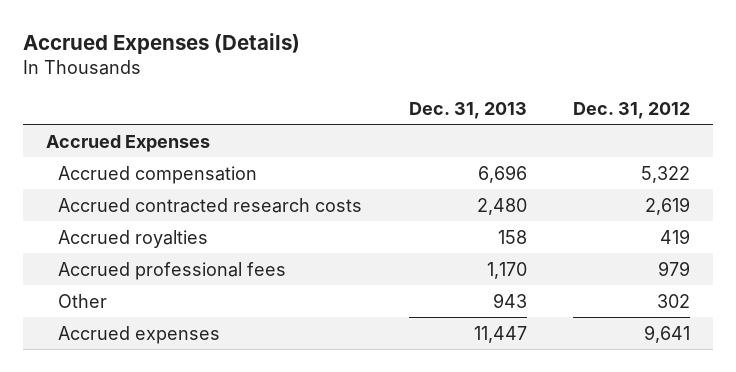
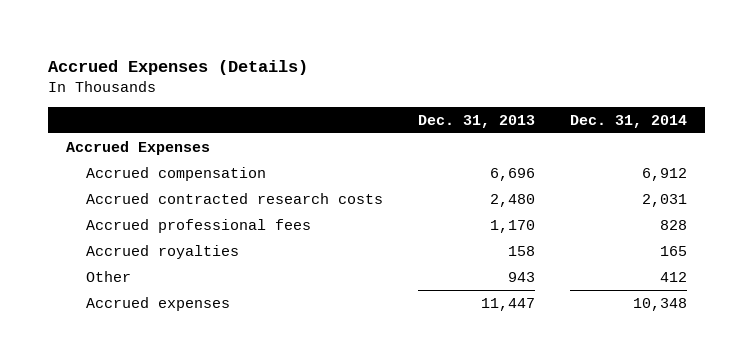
- | Dec. 31, 2013 | Dec. 31, 2012
+ | Dec. 31, 2013 | Dec. 31, 2014
moved down: Accrued royalties | 158 | 165

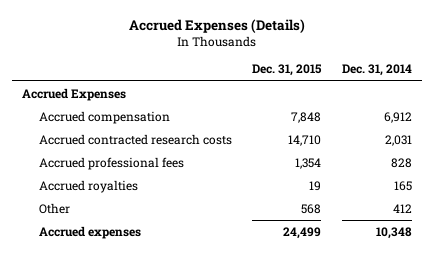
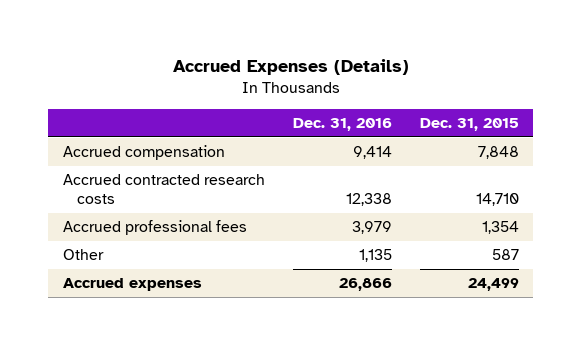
- | Dec. 31, 2015 | Dec. 31, 2014
+ | Dec. 31, 2016 | Dec. 31, 2015
- Accrued Expenses
- Accrued royalties | 19 | 165
- Other | 568 | 412
+ Other | 1,135 | 587

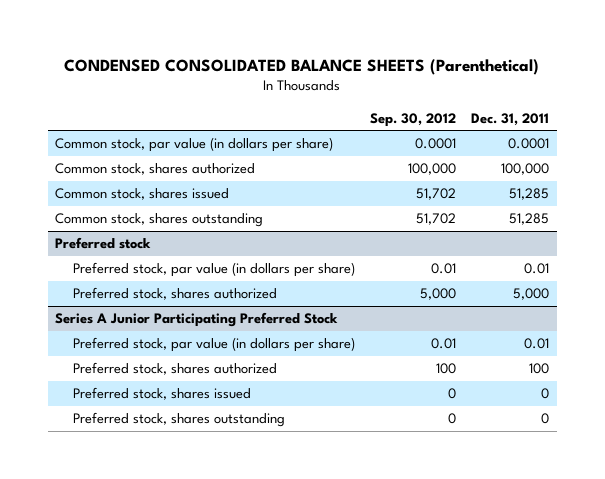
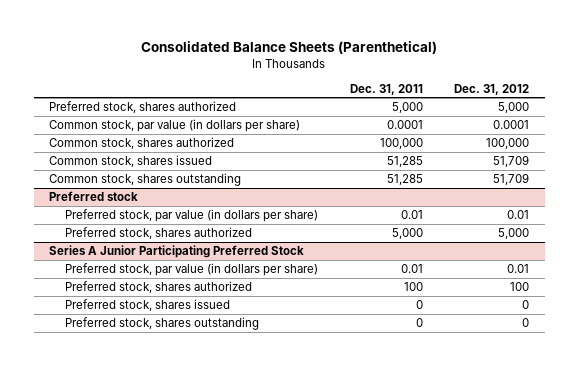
- CONDENSED CONSOLIDATED BALANCE SHEETS (Parenthetical)
+ Consolidated Balance Sheets (Parenthetical)
- | Sep. 30, 2012 | Dec. 31, 2011
+ | Dec. 31, 2011 | Dec. 31, 2012
+ Preferred stock, shares authorized | 5,000 | 5,000

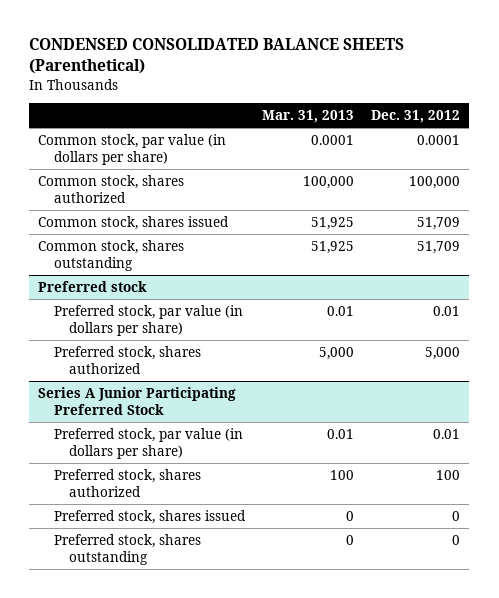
- Consolidated Balance Sheets (Parenthetical)
+ CONDENSED CONSOLIDATED BALANCE SHEETS (Parenthetical)
- | Dec. 31, 2011 | Dec. 31, 2012
+ | Mar. 31, 2013 | Dec. 31, 2012
- Preferred stock, shares authorized | 5,000 | 5,000

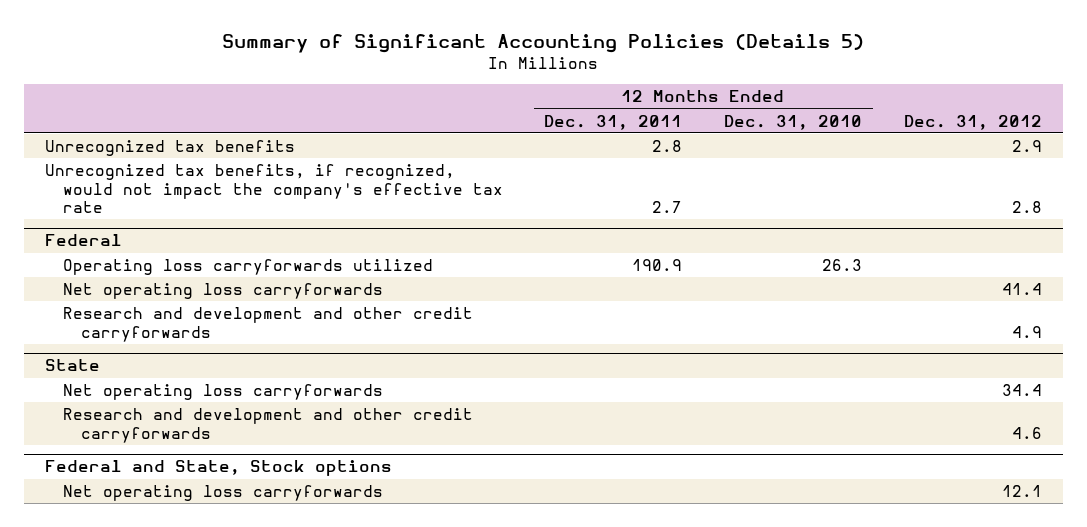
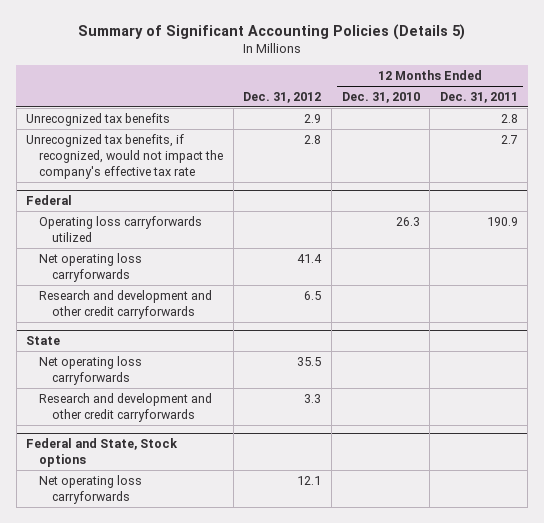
- | 12 Months Ended Dec. 31, 2011 | 12 Months Ended Dec. 31, 2010 | Dec. 31, 2012
+ | Dec. 31, 2012 | 12 Months Ended Dec. 31, 2010 | 12 Months Ended Dec. 31, 2011
@ Federal
- Research and development and other credit carryforwards | | | 4.9
+ Research and development and other credit carryforwards | 6.5 | |
@ State
- Net operating loss carryforwards | | | 34.4
- Research and development and other credit carryforwards | | | 4.6
+ Net operating loss carryforwards | 35.5 | |
+ Research and development and other credit carryforwards | 3.3 | |

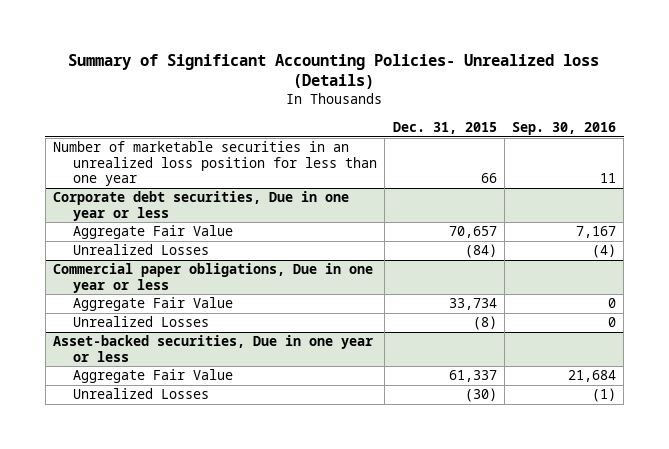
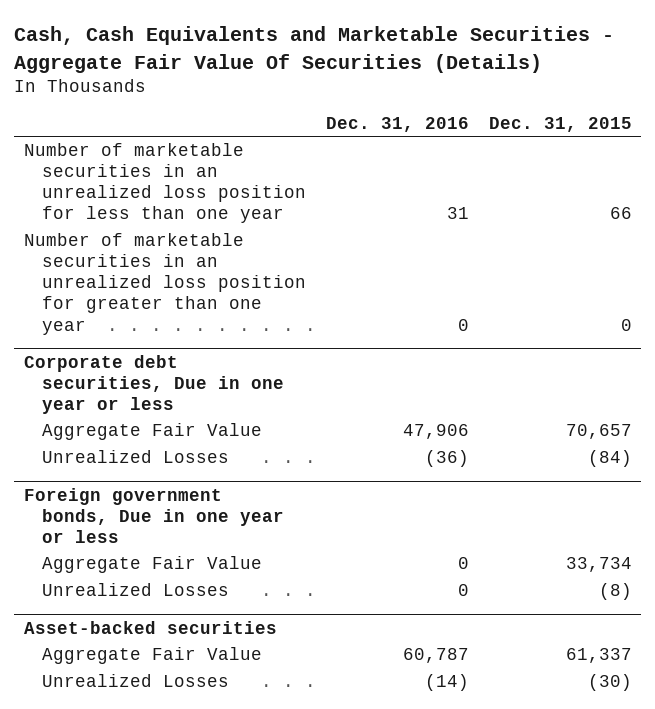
- Summary of Significant Accounting Policies- Unrealized loss (Details)
+ Cash, Cash Equivalents and Marketable Securities - Aggregate Fair Value Of Securities (Details)
- | Dec. 31, 2015 | Sep. 30, 2016
+ | Dec. 31, 2016 | Dec. 31, 2015
+ Number of marketable securities in an unrealized loss position for greater than one year | 0 | 0
- Commercial paper obligations, Due in one year or less
+ Foreign government bonds, Due in one year or less
- Asset-backed securities, Due in one year or less
+ Asset-backed securities

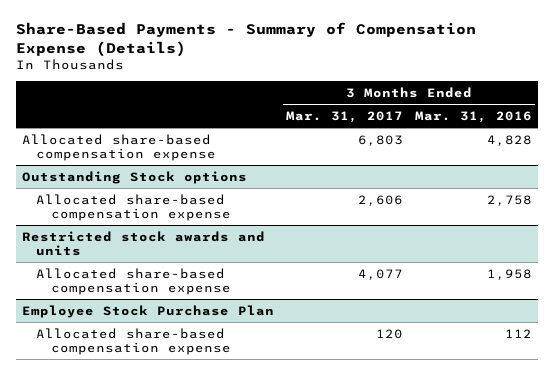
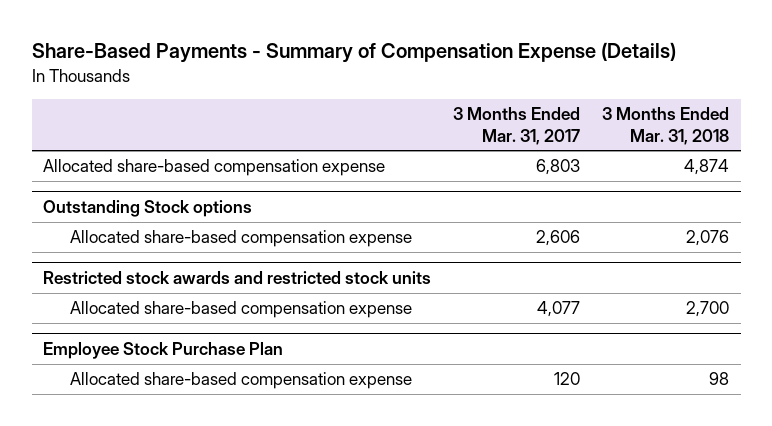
- | 3 Months Ended Mar. 31, 2017 | 3 Months Ended Mar. 31, 2016
+ | 3 Months Ended Mar. 31, 2017 | 3 Months Ended Mar. 31, 2018
- Restricted stock awards and units
+ Restricted stock awards and restricted stock units

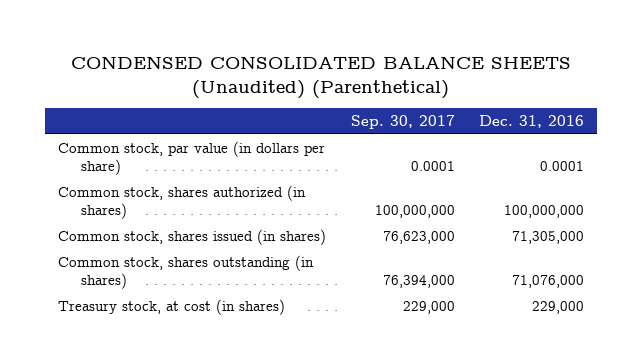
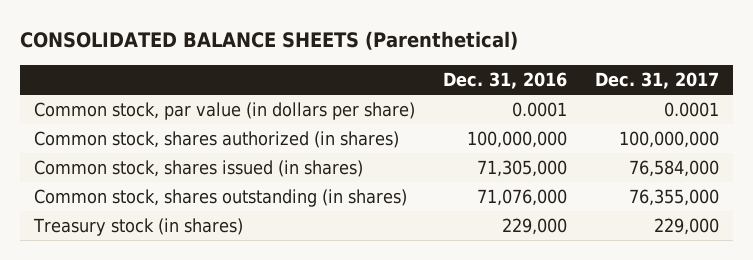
- CONDENSED CONSOLIDATED BALANCE SHEETS (Unaudited) (Parenthetical)
+ CONSOLIDATED BALANCE SHEETS (Parenthetical)
- | Sep. 30, 2017 | Dec. 31, 2016
+ | Dec. 31, 2016 | Dec. 31, 2017
- Treasury stock, at cost (in shares) | 229,000 | 229,000
+ Treasury stock (in shares) | 229,000 | 229,000

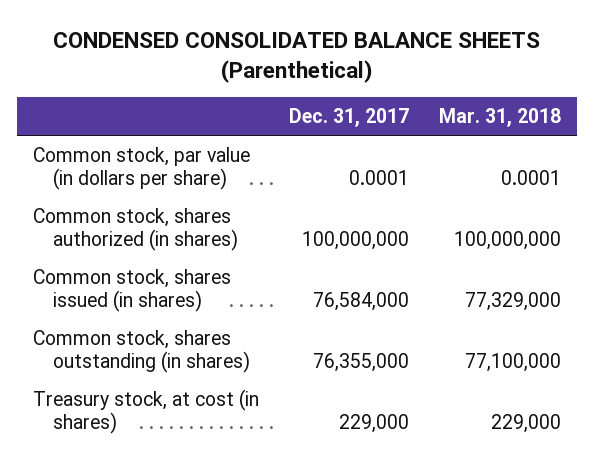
- CONSOLIDATED BALANCE SHEETS (Parenthetical)
+ CONDENSED CONSOLIDATED BALANCE SHEETS (Parenthetical)
- | Dec. 31, 2016 | Dec. 31, 2017
+ | Dec. 31, 2017 | Mar. 31, 2018
- Treasury stock (in shares) | 229,000 | 229,000
+ Treasury stock, at cost (in shares) | 229,000 | 229,000

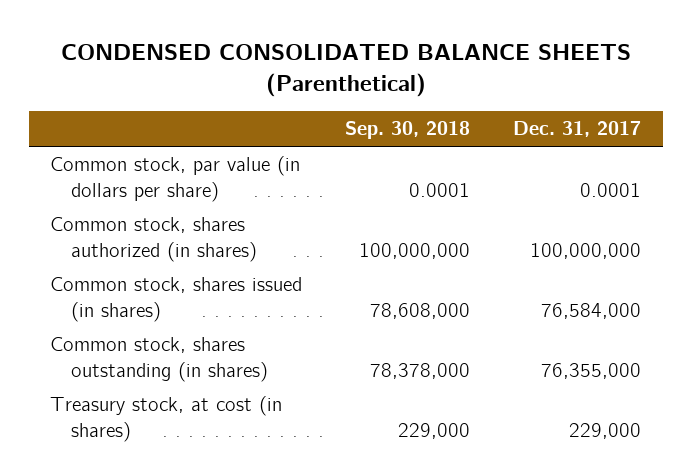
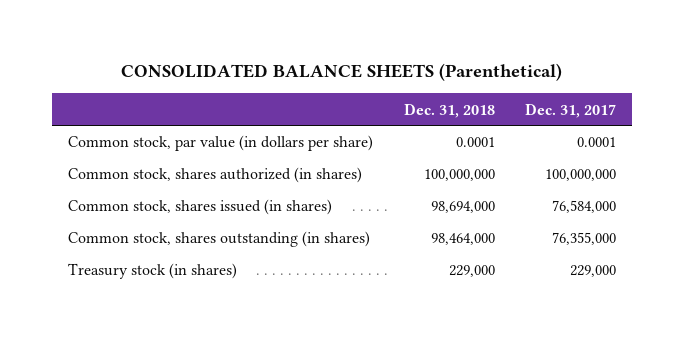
- CONDENSED CONSOLIDATED BALANCE SHEETS (Parenthetical)
+ CONSOLIDATED BALANCE SHEETS (Parenthetical)
- | Sep. 30, 2018 | Dec. 31, 2017
+ | Dec. 31, 2018 | Dec. 31, 2017
- Treasury stock, at cost (in shares) | 229,000 | 229,000
+ Treasury stock (in shares) | 229,000 | 229,000

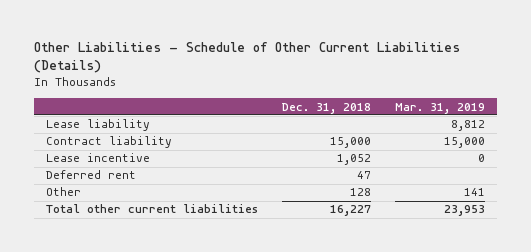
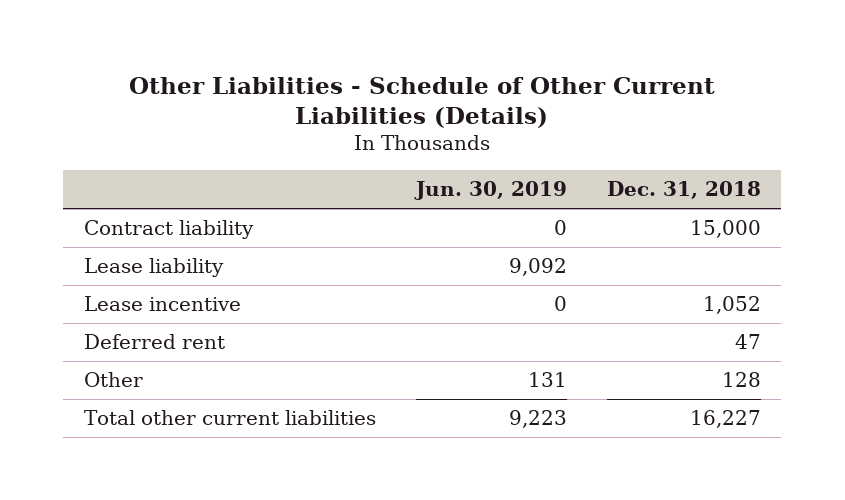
- | Dec. 31, 2018 | Mar. 31, 2019
+ | Jun. 30, 2019 | Dec. 31, 2018
moved down: Lease liability | 9,092 |

